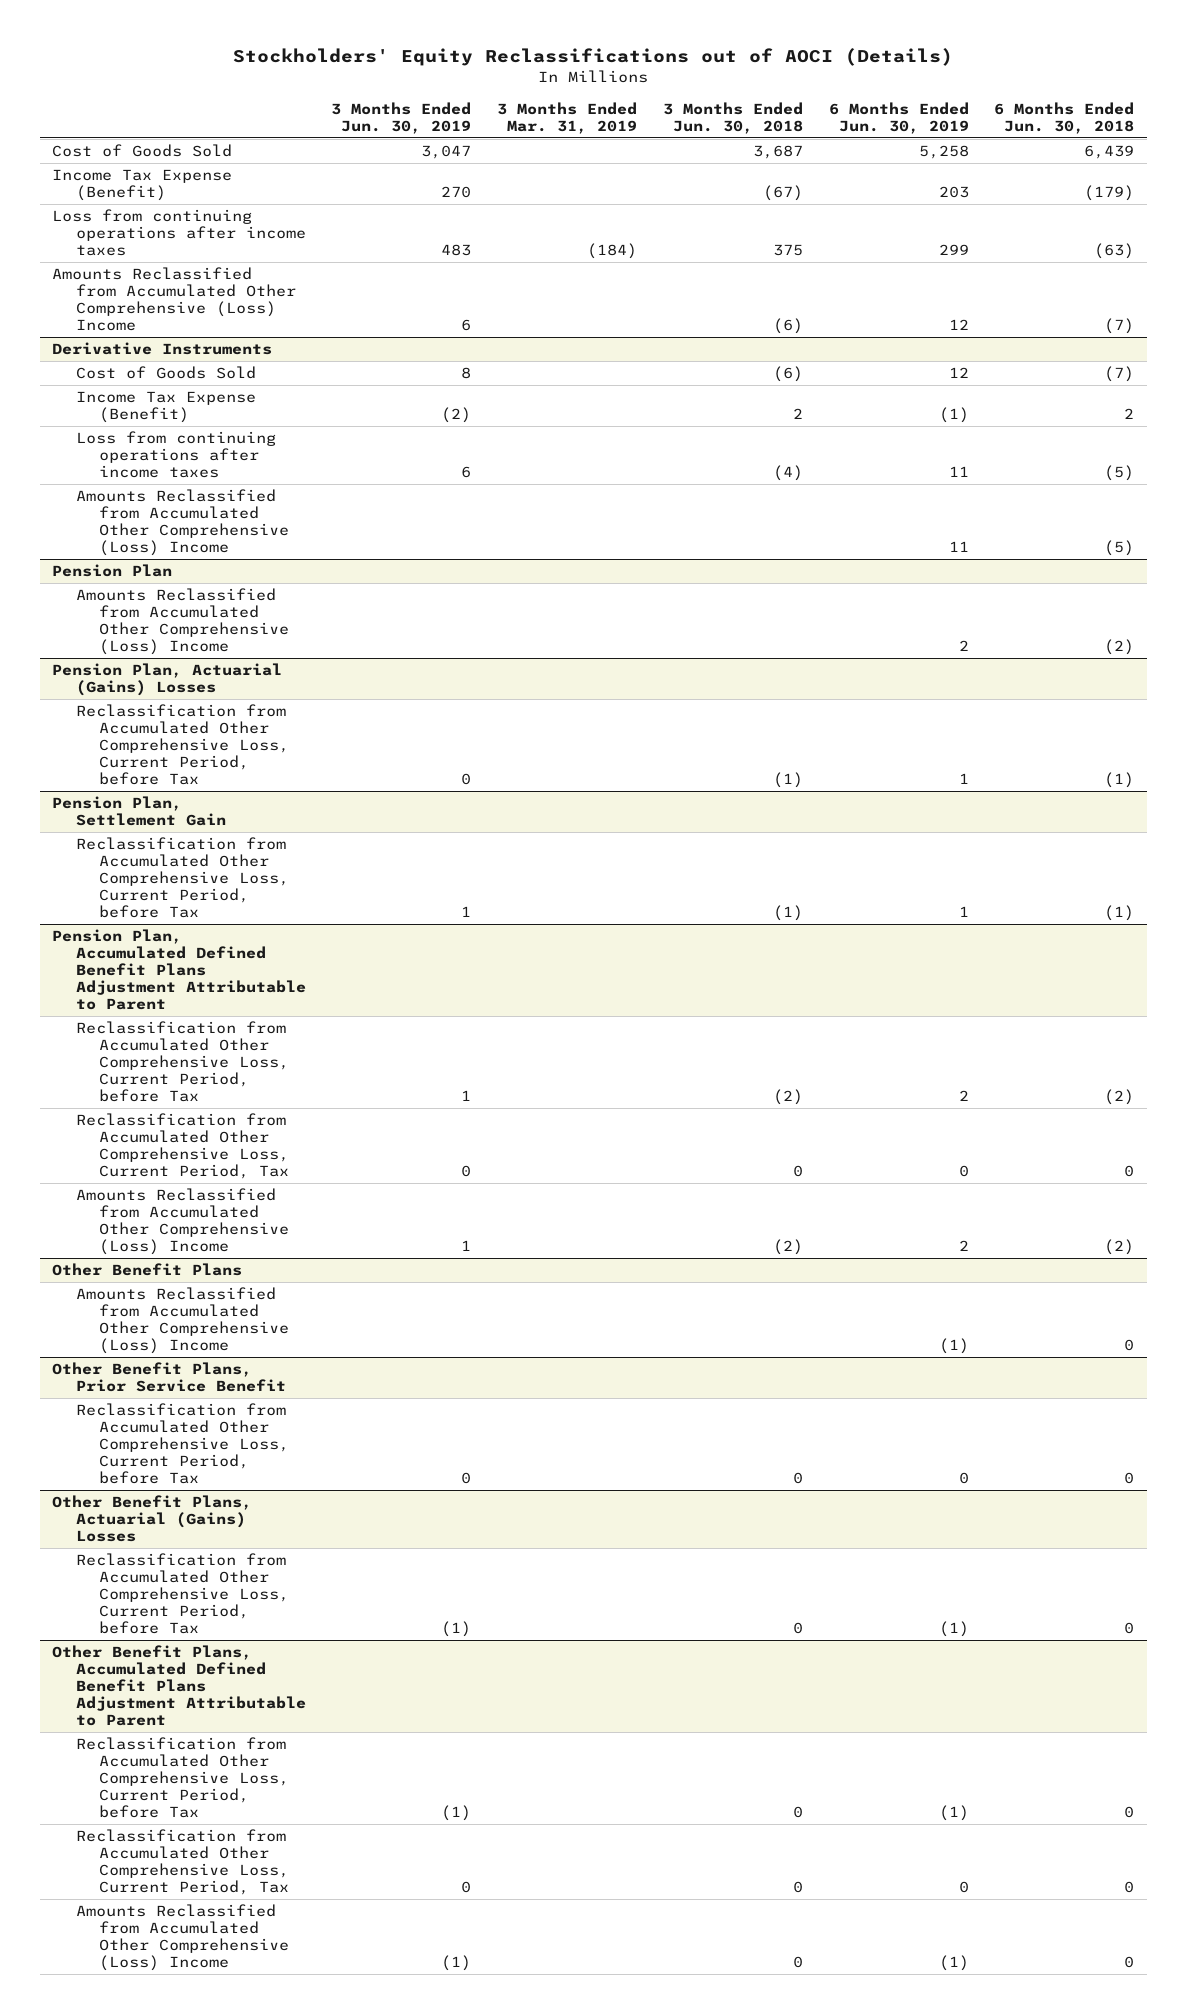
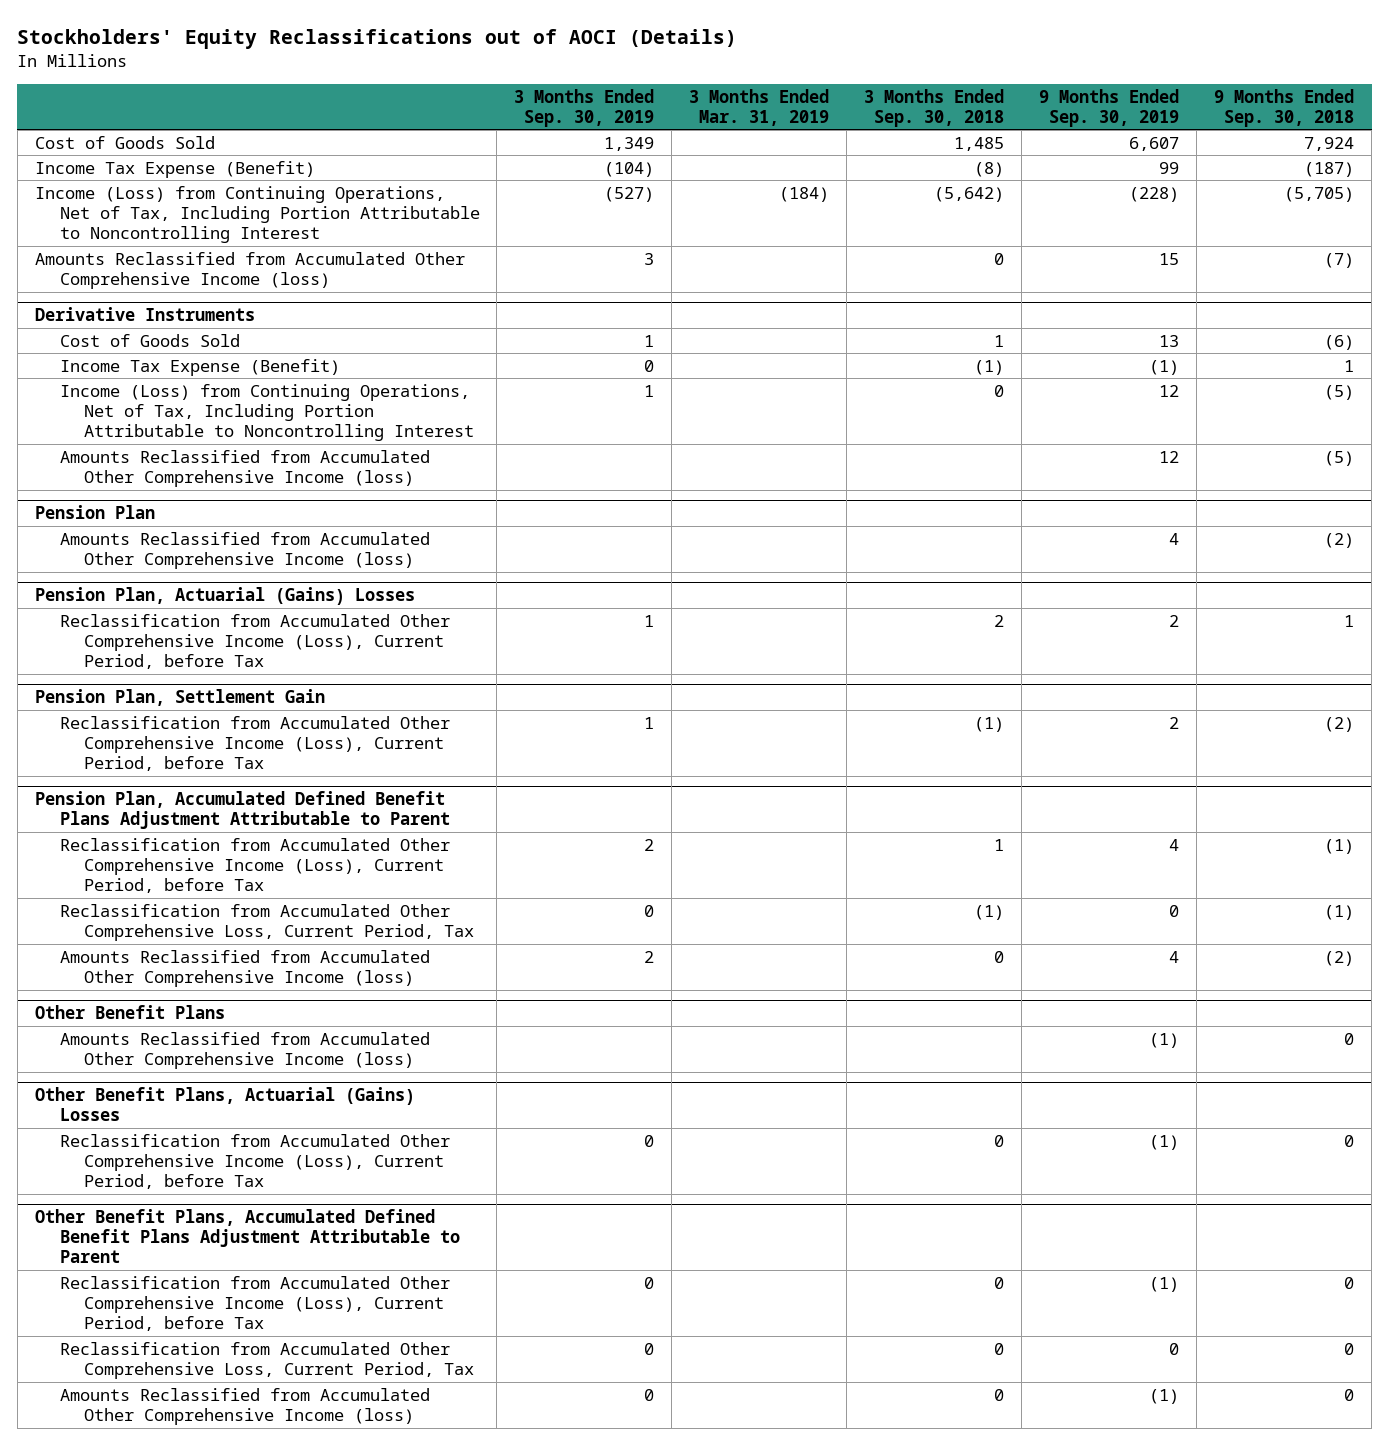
- | 3 Months Ended Jun. 30, 2019 | 3 Months Ended Mar. 31, 2019 | 3 Months Ended Jun. 30, 2018 | 6 Months Ended Jun. 30, 2019 | 6 Months Ended Jun. 30, 2018
+ | 3 Months Ended Sep. 30, 2019 | 3 Months Ended Mar. 31, 2019 | 3 Months Ended Sep. 30, 2018 | 9 Months Ended Sep. 30, 2019 | 9 Months Ended Sep. 30, 2018
- Loss from continuing operations after income taxes | 483 | (184) | 375 | 299 | (63)
- Amounts Reclassified from Accumulated Other Comprehensive (Loss) Income | 6 | | (6) | 12 | (7)
+ Income (Loss) from Continuing Operations, Net of Tax, Including Portion Attributable to Noncontrolling Interest | (527) | (184) | (5,642) | (228) | (5,705)
+ Amounts Reclassified from Accumulated Other Comprehensive Income (loss) | 3 | | 0 | 15 | (7)
@ Derivative Instruments
- Loss from continuing operations after income taxes | 6 | | (4) | 11 | (5)
- Amounts Reclassified from Accumulated Other Comprehensive (Loss) Income | | | | 11 | (5)
+ Income (Loss) from Continuing Operations, Net of Tax, Including Portion Attributable to Noncontrolling Interest | 1 | | 0 | 12 | (5)
+ Amounts Reclassified from Accumulated Other Comprehensive Income (loss) | | | | 12 | (5)
@ Pension Plan
- Amounts Reclassified from Accumulated Other Comprehensive (Loss) Income | | | | 2 | (2)
+ Amounts Reclassified from Accumulated Other Comprehensive Income (loss) | | | | 4 | (2)
@ Pension Plan, Actuarial (Gains) Losses
- Reclassification from Accumulated Other Comprehensive Loss, Current Period, before Tax | 0 | | (1) | 1 | (1)
+ Reclassification from Accumulated Other Comprehensive Income (Loss), Current Period, before Tax | 1 | | 2 | 2 | 1
@ Pension Plan, Settlement Gain
- Reclassification from Accumulated Other Comprehensive Loss, Current Period, before Tax | 1 | | (1) | 1 | (1)
+ Reclassification from Accumulated Other Comprehensive Income (Loss), Current Period, before Tax | 1 | | (1) | 2 | (2)
@ Pension Plan, Accumulated Defined Benefit Plans Adjustment Attributable to Parent
- Reclassification from Accumulated Other Comprehensive Loss, Current Period, before Tax | 1 | | (2) | 2 | (2)
+ Reclassification from Accumulated Other Comprehensive Income (Loss), Current Period, before Tax | 2 | | 1 | 4 | (1)
- Amounts Reclassified from Accumulated Other Comprehensive (Loss) Income | 1 | | (2) | 2 | (2)
+ Amounts Reclassified from Accumulated Other Comprehensive Income (loss) | 2 | | 0 | 4 | (2)
@ Other Benefit Plans
- Amounts Reclassified from Accumulated Other Comprehensive (Loss) Income | | | | (1) | 0
- Other Benefit Plans, Prior Service Benefit
- Reclassification from Accumulated Other Comprehensive Loss, Current Period, before Tax | 0 | | 0 | 0 | 0
@ Other Benefit Plans
+ Amounts Reclassified from Accumulated Other Comprehensive Income (loss) | | | | (1) | 0
@ Other Benefit Plans, Actuarial (Gains) Losses
- Reclassification from Accumulated Other Comprehensive Loss, Current Period, before Tax | (1) | | 0 | (1) | 0
+ Reclassification from Accumulated Other Comprehensive Income (Loss), Current Period, before Tax | 0 | | 0 | (1) | 0
@ Other Benefit Plans, Accumulated Defined Benefit Plans Adjustment Attributable to Parent
- Reclassification from Accumulated Other Comprehensive Loss, Current Period, before Tax | (1) | | 0 | (1) | 0
+ Reclassification from Accumulated Other Comprehensive Income (Loss), Current Period, before Tax | 0 | | 0 | (1) | 0
- Amounts Reclassified from Accumulated Other Comprehensive (Loss) Income | (1) | | 0 | (1) | 0
+ Amounts Reclassified from Accumulated Other Comprehensive Income (loss) | 0 | | 0 | (1) | 0

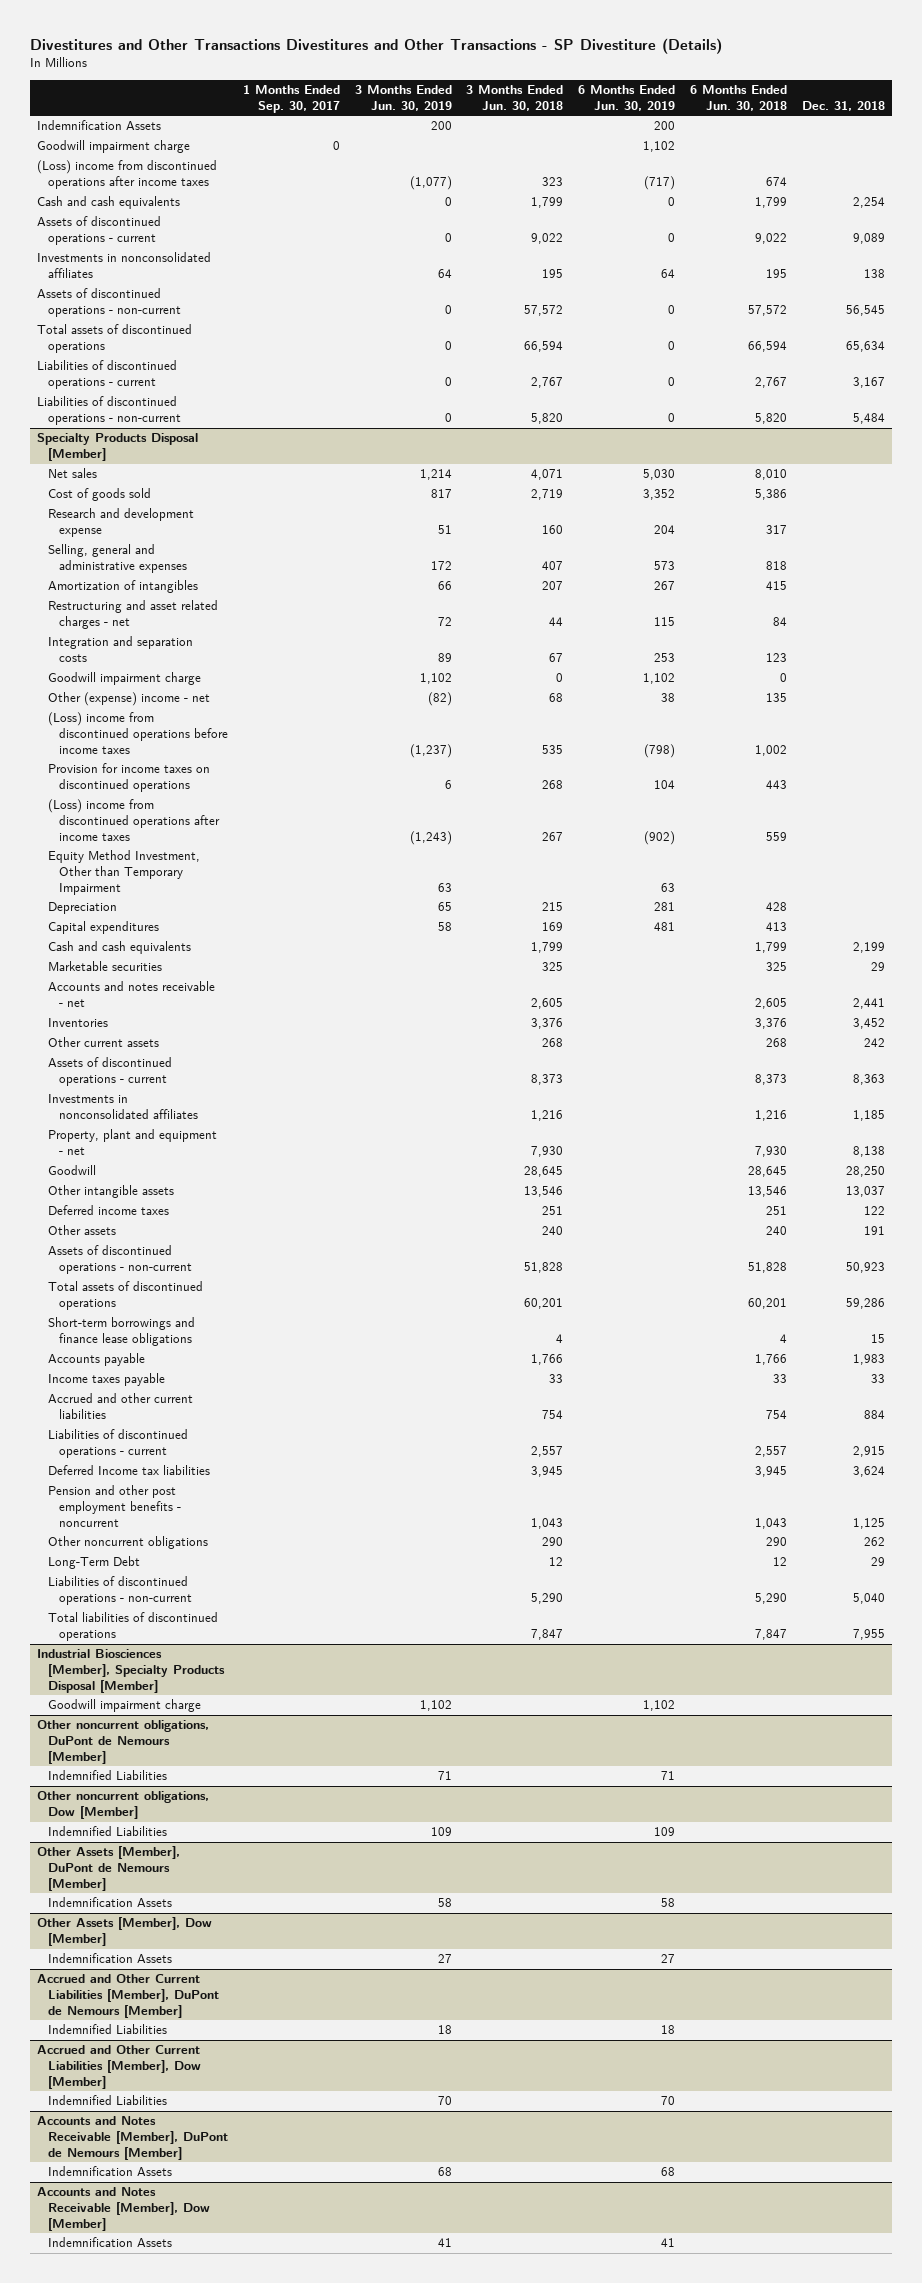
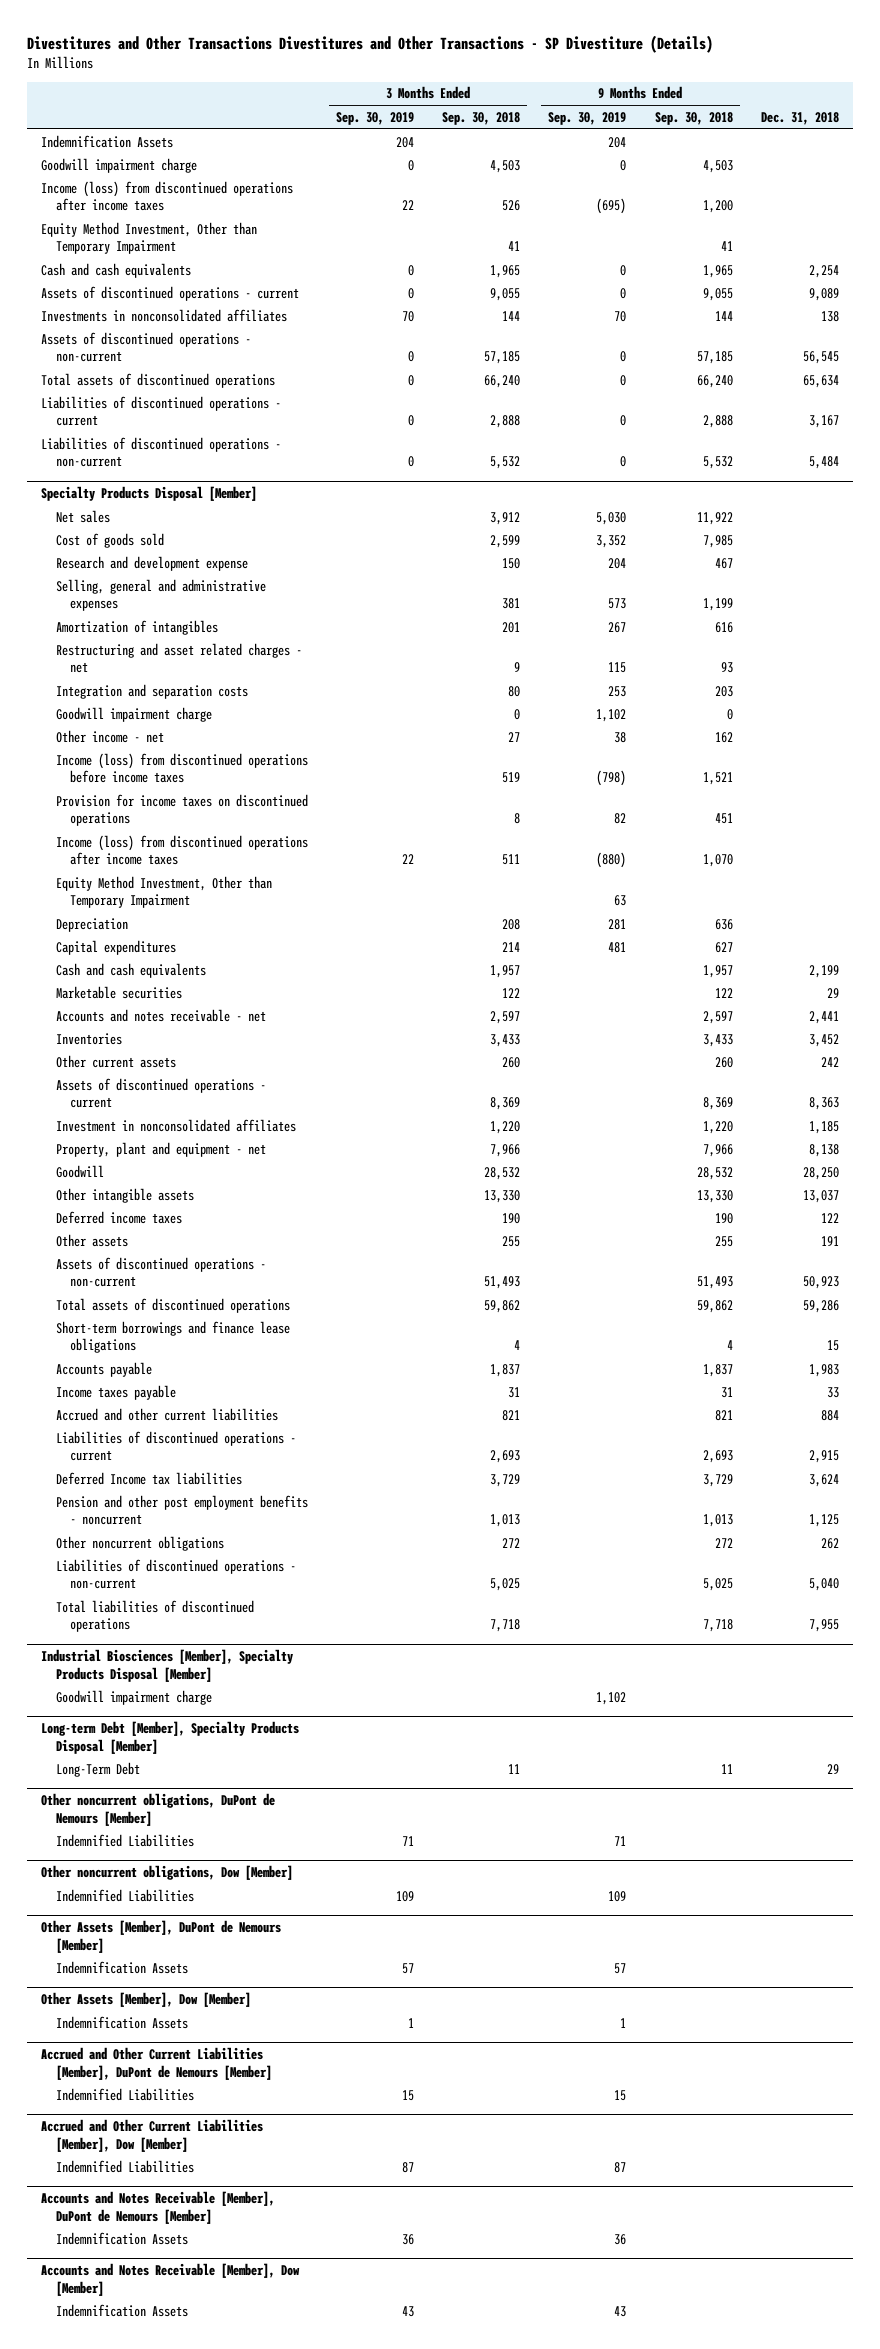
- | 1 Months Ended Sep. 30, 2017 | 3 Months Ended Jun. 30, 2019 | 3 Months Ended Jun. 30, 2018 | 6 Months Ended Jun. 30, 2019 | 6 Months Ended Jun. 30, 2018 | Dec. 31, 2018
+ | 3 Months Ended Sep. 30, 2019 | 3 Months Ended Sep. 30, 2018 | 9 Months Ended Sep. 30, 2019 | 9 Months Ended Sep. 30, 2018 | Dec. 31, 2018
- (Loss) income from discontinued operations after income taxes | | (1,077) | 323 | (717) | 674 |
+ Income (loss) from discontinued operations after income taxes | 22 | 526 | (695) | 1,200 |
+ Equity Method Investment, Other than Temporary Impairment | | 41 | | 41 |
@ Specialty Products Disposal [Member]
- Other (expense) income - net | | (82) | 68 | 38 | 135 |
- (Loss) income from discontinued operations before income taxes | | (1,237) | 535 | (798) | 1,002 |
+ Other income - net | | 27 | 38 | 162 |
+ Income (loss) from discontinued operations before income taxes | | 519 | (798) | 1,521 |
- (Loss) income from discontinued operations after income taxes | | (1,243) | 267 | (902) | 559 |
+ Income (loss) from discontinued operations after income taxes | 22 | 511 | (880) | 1,070 |
- Investments in nonconsolidated affiliates | | | 1,216 | | 1,216 | 1,185
+ Investment in nonconsolidated affiliates | | 1,220 | | 1,220 | 1,185
- Long-Term Debt | | | 12 | | 12 | 29
+ Long-term Debt [Member], Specialty Products Disposal [Member]
+ Long-Term Debt | | 11 | | 11 | 29

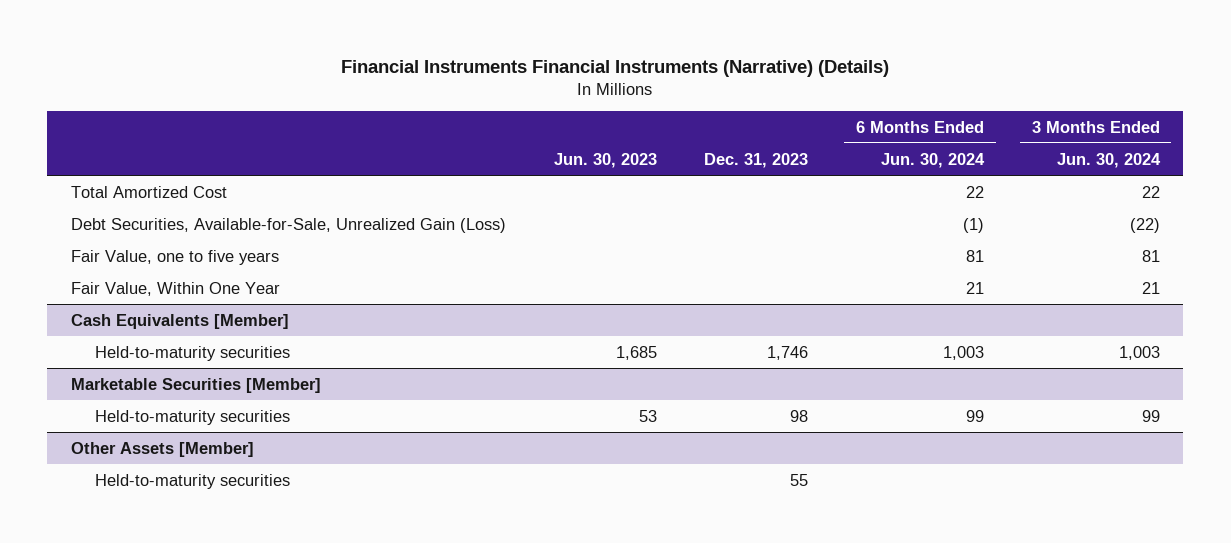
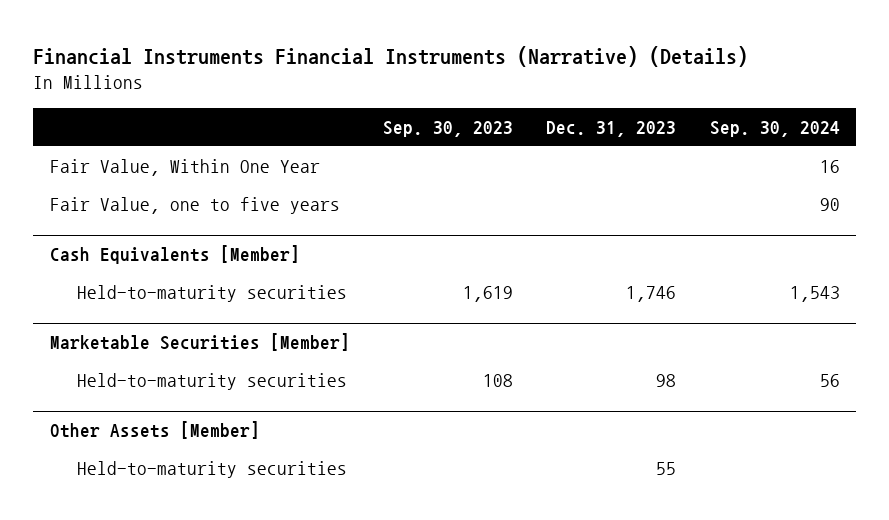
- | Jun. 30, 2023 | Dec. 31, 2023 | 6 Months Ended Jun. 30, 2024 | 3 Months Ended Jun. 30, 2024
+ | Sep. 30, 2023 | Dec. 31, 2023 | Sep. 30, 2024
- Total Amortized Cost | | | 22 | 22
- Debt Securities, Available-for-Sale, Unrealized Gain (Loss) | | | (1) | (22)
moved down: Fair Value, one to five years | | | 90

